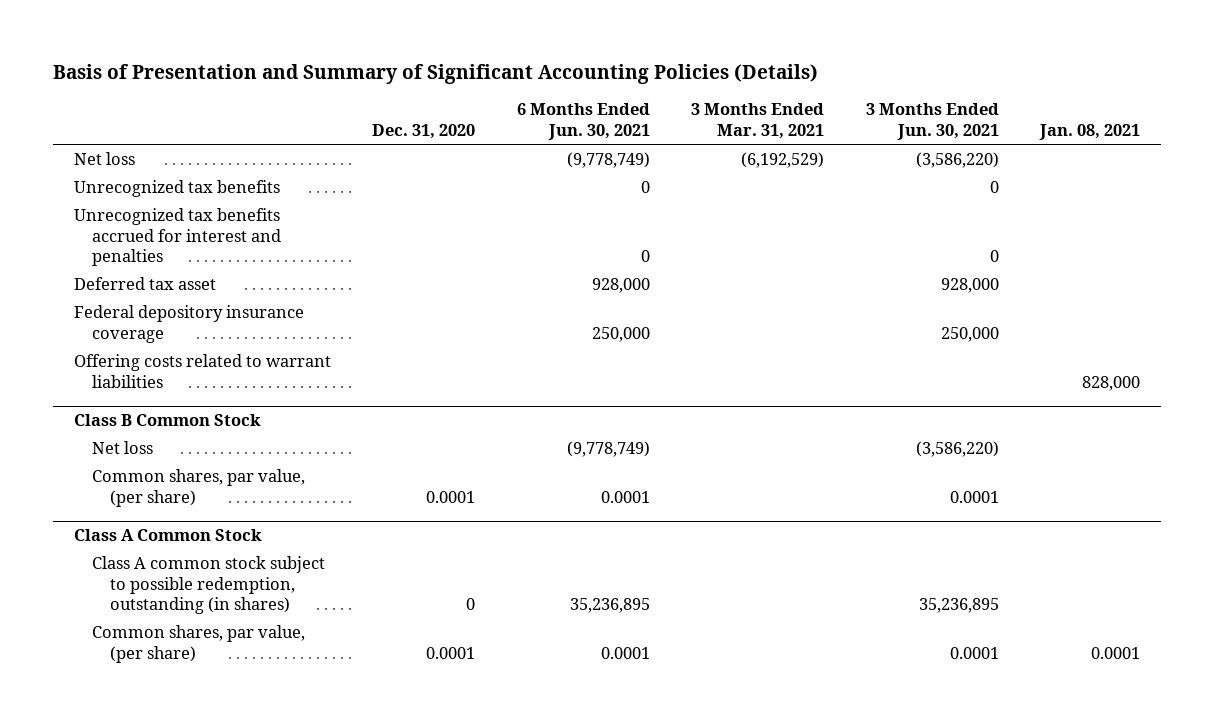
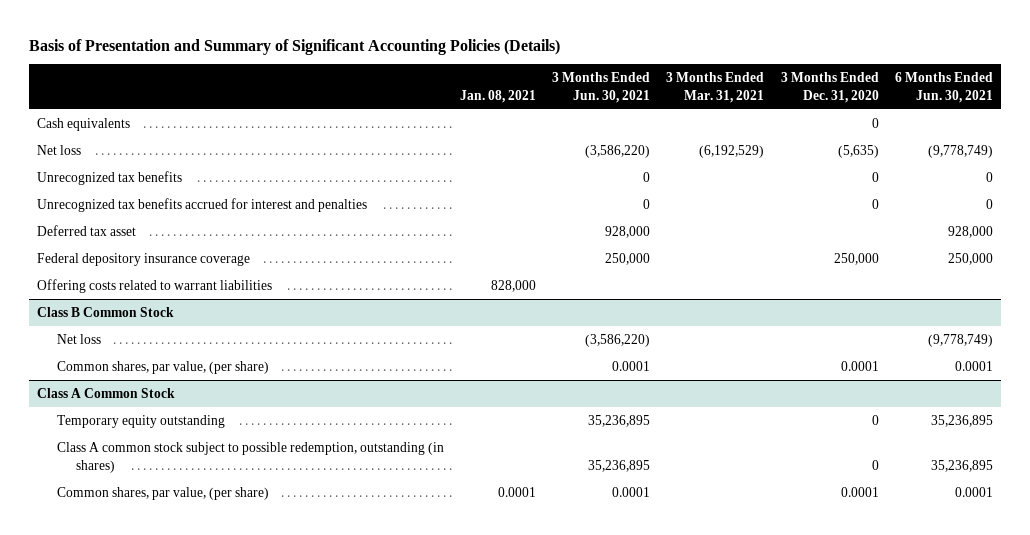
- | Dec. 31, 2020 | 6 Months Ended Jun. 30, 2021 | 3 Months Ended Mar. 31, 2021 | 3 Months Ended Jun. 30, 2021 | Jan. 08, 2021
+ | Jan. 08, 2021 | 3 Months Ended Jun. 30, 2021 | 3 Months Ended Mar. 31, 2021 | 3 Months Ended Dec. 31, 2020 | 6 Months Ended Jun. 30, 2021
+ Cash equivalents | | | | 0 |
@ Class A Common Stock
+ Temporary equity outstanding | | 35,236,895 | | 0 | 35,236,895

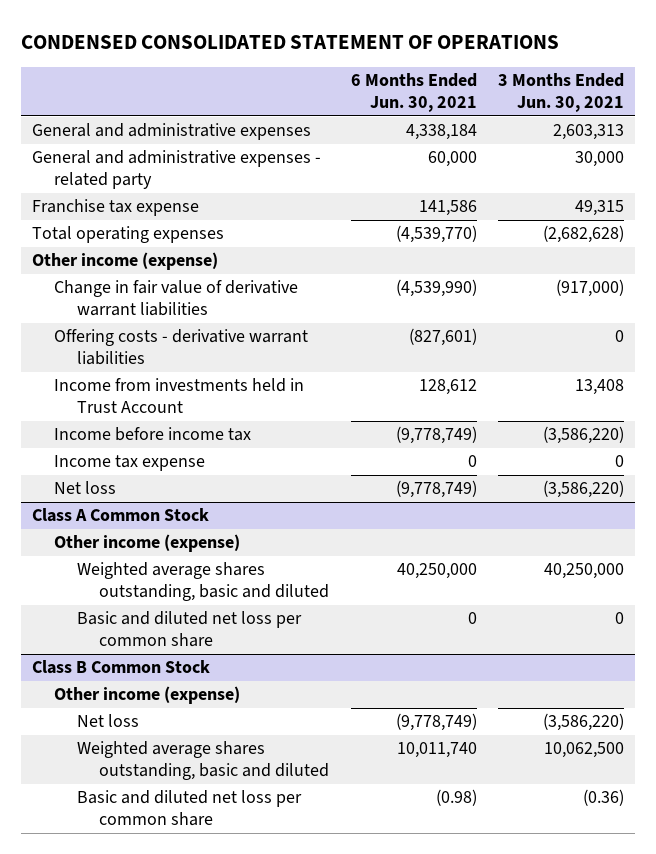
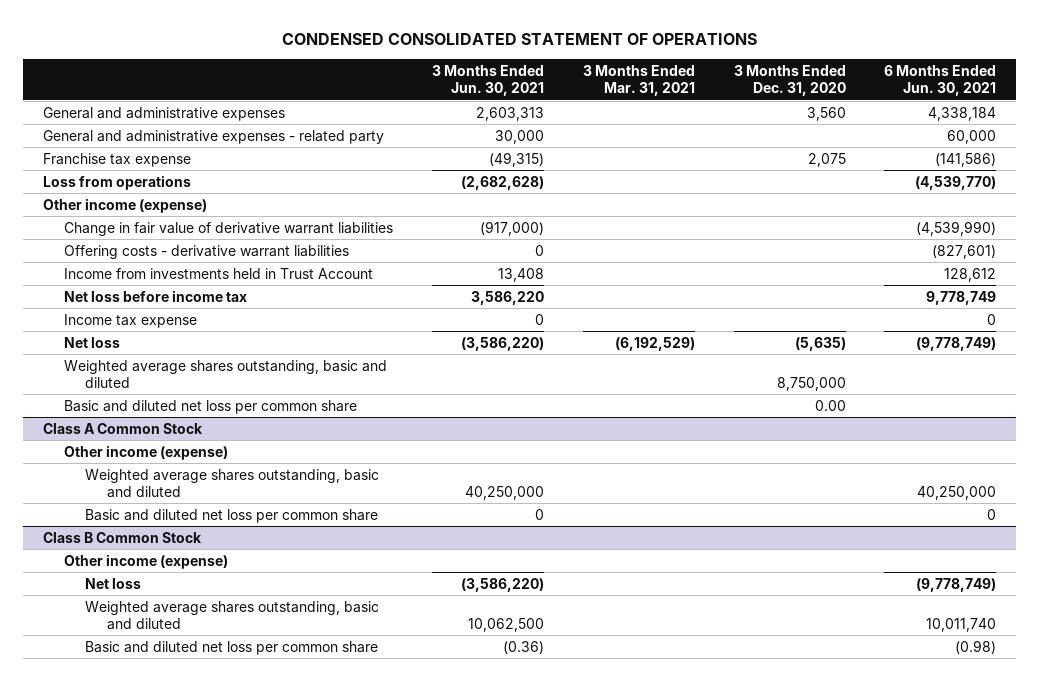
- | 6 Months Ended Jun. 30, 2021 | 3 Months Ended Jun. 30, 2021
+ | 3 Months Ended Jun. 30, 2021 | 3 Months Ended Mar. 31, 2021 | 3 Months Ended Dec. 31, 2020 | 6 Months Ended Jun. 30, 2021
- Franchise tax expense | 141,586 | 49,315
- Total operating expenses | (4,539,770) | (2,682,628)
+ Franchise tax expense | (49,315) | | 2,075 | (141,586)
+ Loss from operations | (2,682,628) | | | (4,539,770)
- Income before income tax | (9,778,749) | (3,586,220)
+ Net loss before income tax | 3,586,220 | | | 9,778,749
+ Weighted average shares outstanding, basic and diluted | | | 8,750,000 |
+ Basic and diluted net loss per common share | | | 0.00 |

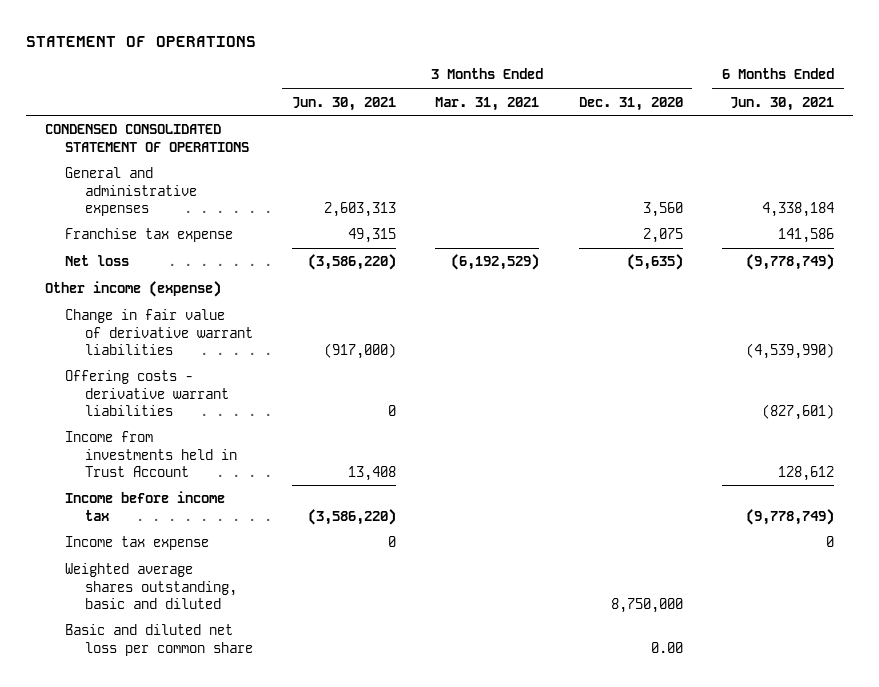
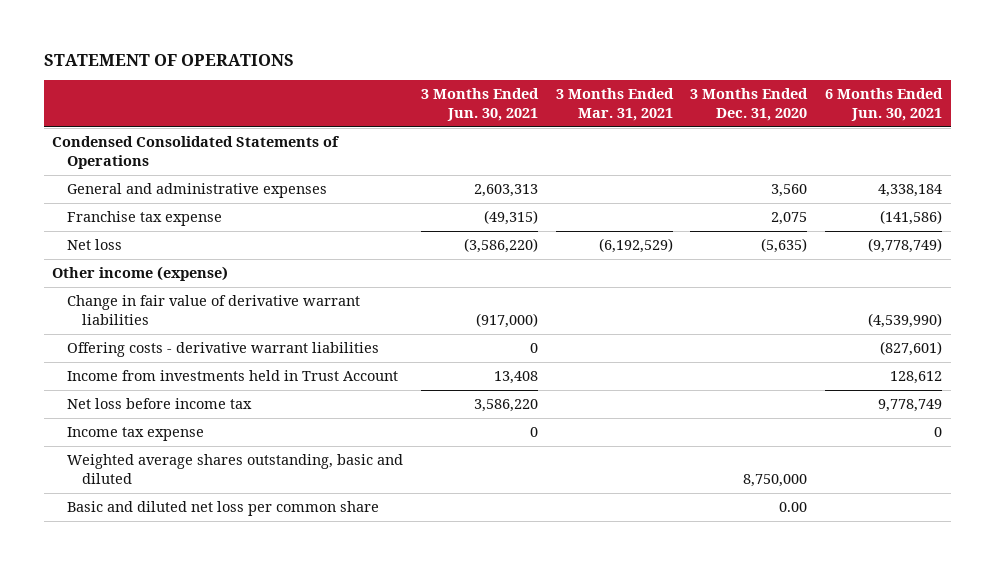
- CONDENSED CONSOLIDATED STATEMENT OF OPERATIONS
+ Condensed Consolidated Statements of Operations
- Franchise tax expense | 49,315 | | 2,075 | 141,586
+ Franchise tax expense | (49,315) | | 2,075 | (141,586)
- Income before income tax | (3,586,220) | | | (9,778,749)
+ Net loss before income tax | 3,586,220 | | | 9,778,749

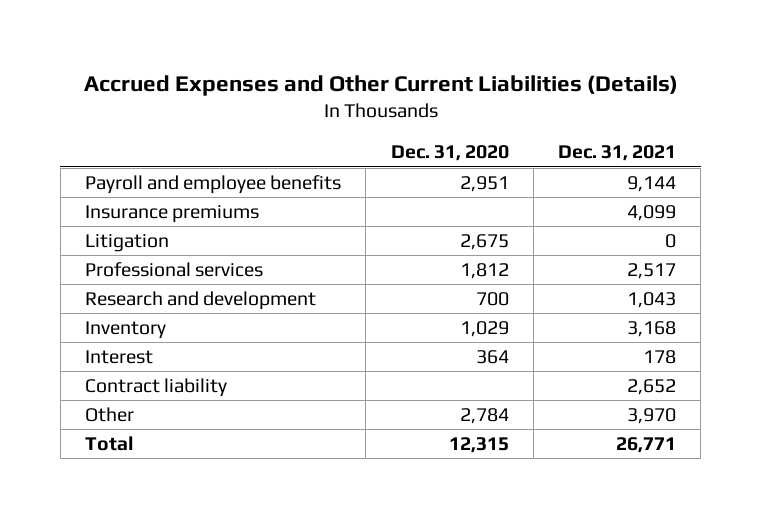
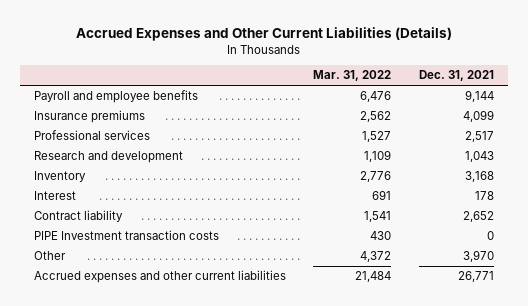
- | Dec. 31, 2020 | Dec. 31, 2021
+ | Mar. 31, 2022 | Dec. 31, 2021
- Litigation | 2,675 | 0
+ PIPE Investment transaction costs | 430 | 0
- Total | 12,315 | 26,771
+ Accrued expenses and other current liabilities | 21,484 | 26,771

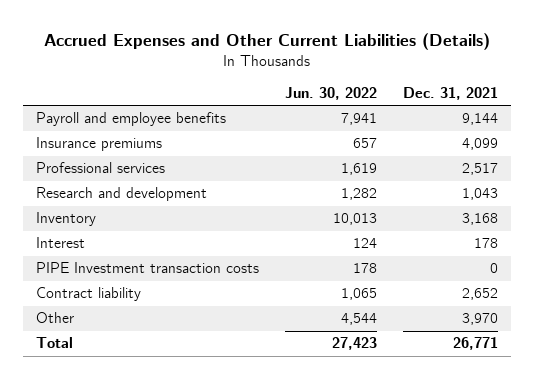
- | Mar. 31, 2022 | Dec. 31, 2021
+ | Jun. 30, 2022 | Dec. 31, 2021
moved down: Contract liability | 1,065 | 2,652
- Accrued expenses and other current liabilities | 21,484 | 26,771
+ Total | 27,423 | 26,771

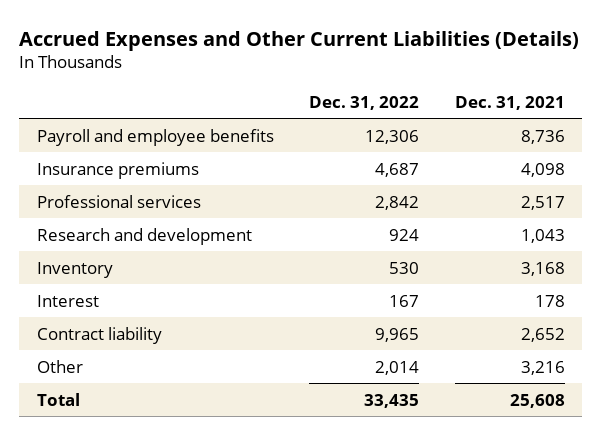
- | Jun. 30, 2022 | Dec. 31, 2021
+ | Dec. 31, 2022 | Dec. 31, 2021
- Payroll and employee benefits | 7,941 | 9,144
- Insurance premiums | 657 | 4,099
+ Payroll and employee benefits | 12,306 | 8,736
+ Insurance premiums | 4,687 | 4,098
- PIPE Investment transaction costs | 178 | 0
- Other | 4,544 | 3,970
- Total | 27,423 | 26,771
+ Other | 2,014 | 3,216
+ Total | 33,435 | 25,608

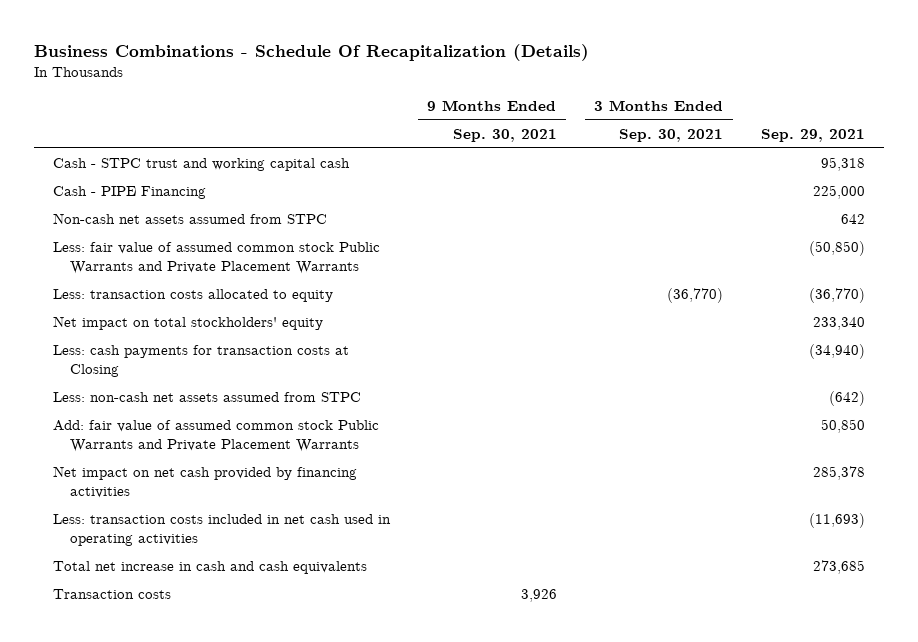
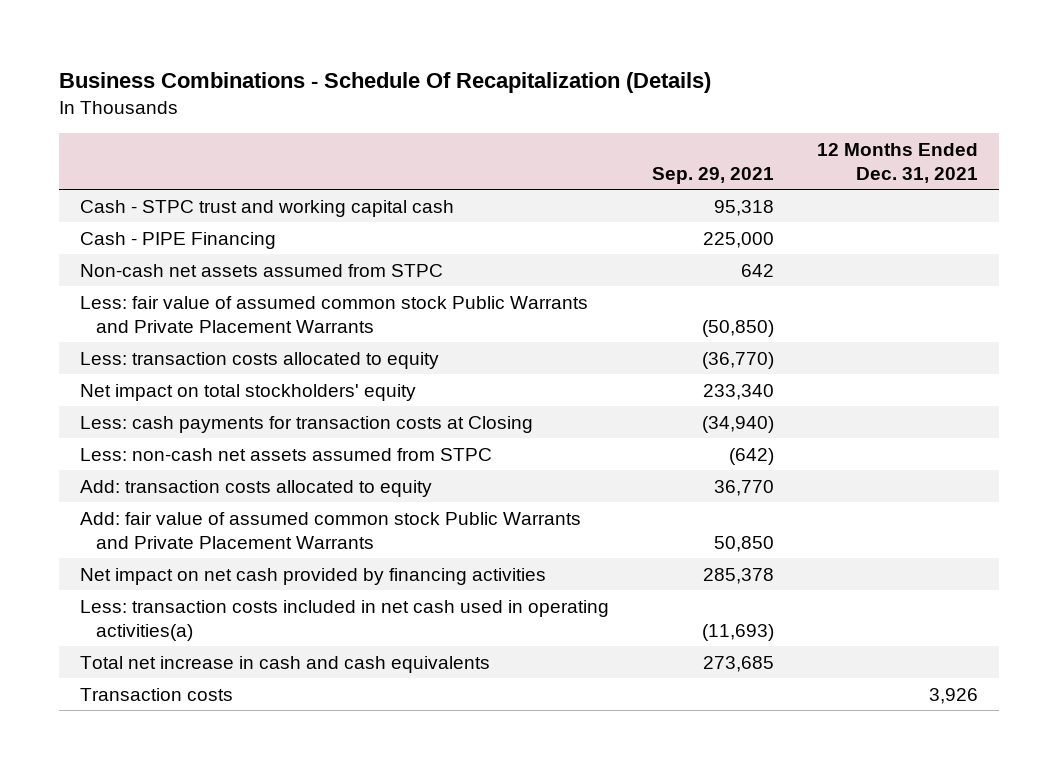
- | 9 Months Ended Sep. 30, 2021 | 3 Months Ended Sep. 30, 2021 | Sep. 29, 2021
+ | Sep. 29, 2021 | 12 Months Ended Dec. 31, 2021
+ Add: transaction costs allocated to equity | 36,770 |
- Less: transaction costs included in net cash used in operating activities | | | (11,693)
+ Less: transaction costs included in net cash used in operating activities(a) | (11,693) |

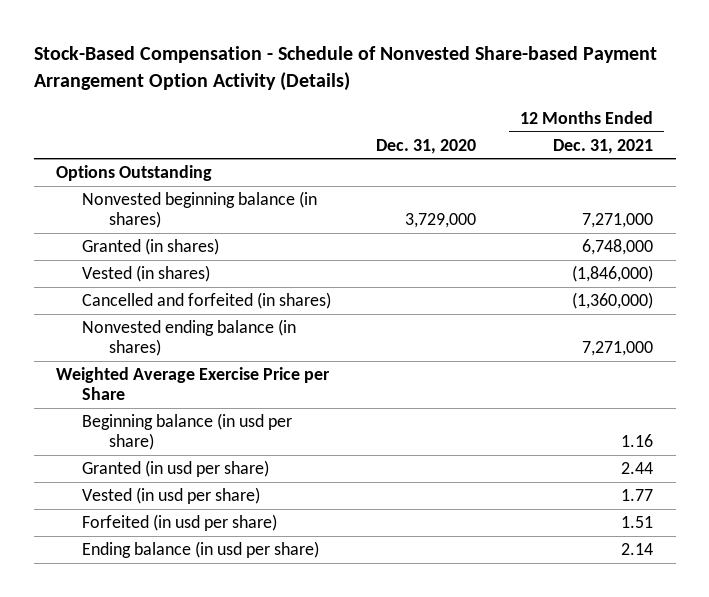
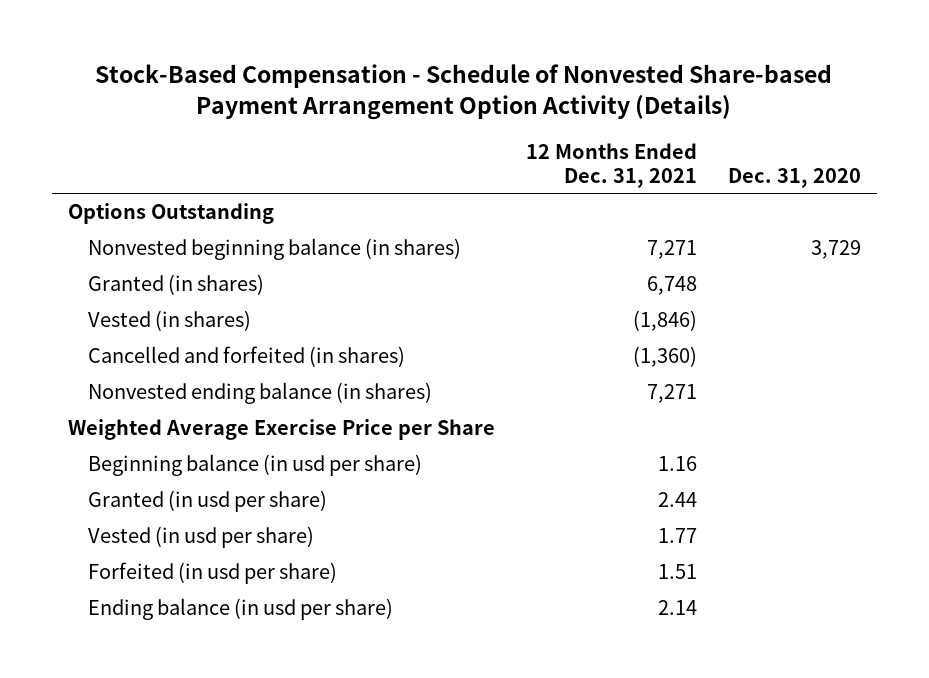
- | Dec. 31, 2020 | 12 Months Ended Dec. 31, 2021
+ | 12 Months Ended Dec. 31, 2021 | Dec. 31, 2020
- Nonvested beginning balance (in shares) | 3,729,000 | 7,271,000
- Granted (in shares) | | 6,748,000
- Vested (in shares) | | (1,846,000)
- Cancelled and forfeited (in shares) | | (1,360,000)
- Nonvested ending balance (in shares) | | 7,271,000
+ Nonvested beginning balance (in shares) | 7,271 | 3,729
+ Granted (in shares) | 6,748 |
+ Vested (in shares) | (1,846) |
+ Cancelled and forfeited (in shares) | (1,360) |
+ Nonvested ending balance (in shares) | 7,271 |

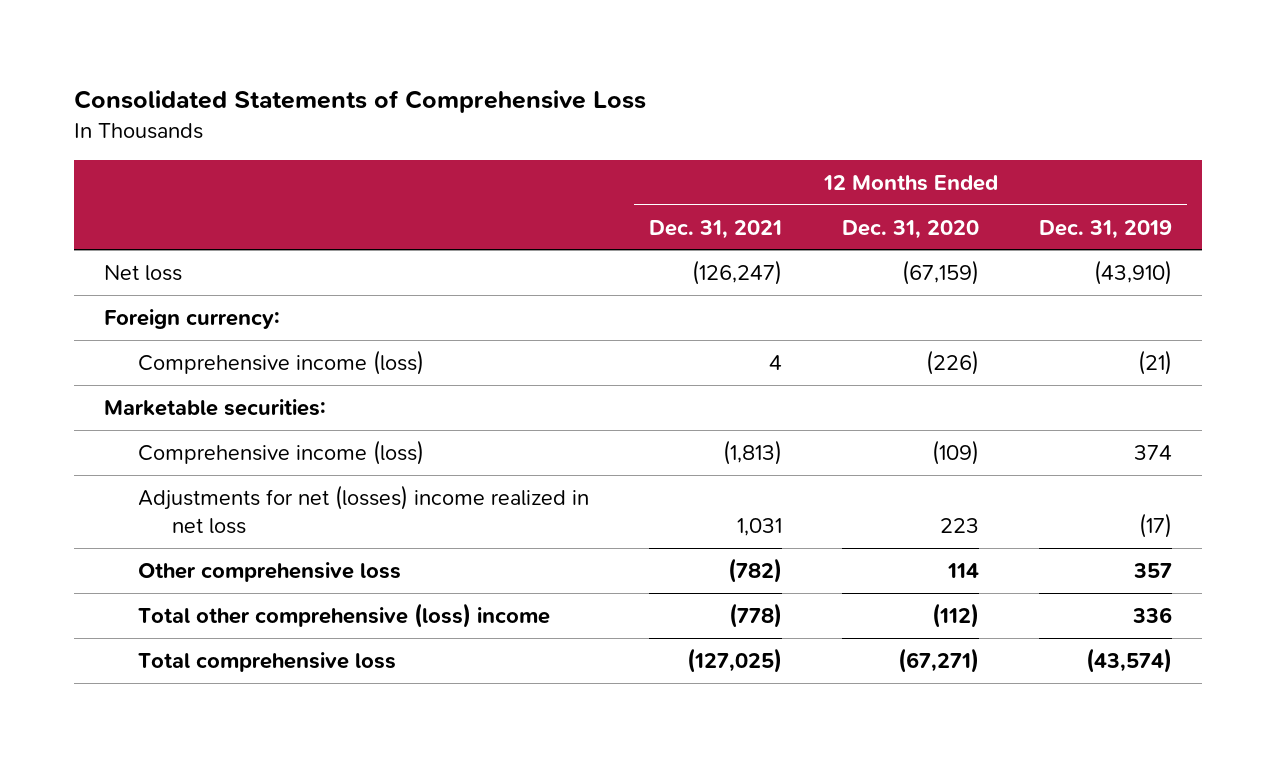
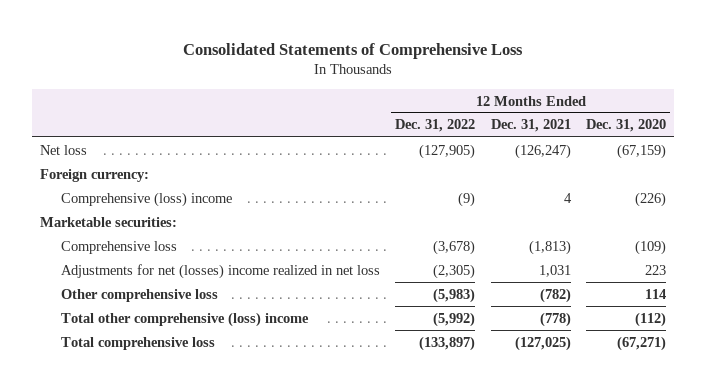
- | 12 Months Ended Dec. 31, 2021 | 12 Months Ended Dec. 31, 2020 | 12 Months Ended Dec. 31, 2019
+ | 12 Months Ended Dec. 31, 2022 | 12 Months Ended Dec. 31, 2021 | 12 Months Ended Dec. 31, 2020
- Comprehensive income (loss) | 4 | (226) | (21)
+ Comprehensive (loss) income | (9) | 4 | (226)
- Comprehensive income (loss) | (1,813) | (109) | 374
+ Comprehensive loss | (3,678) | (1,813) | (109)

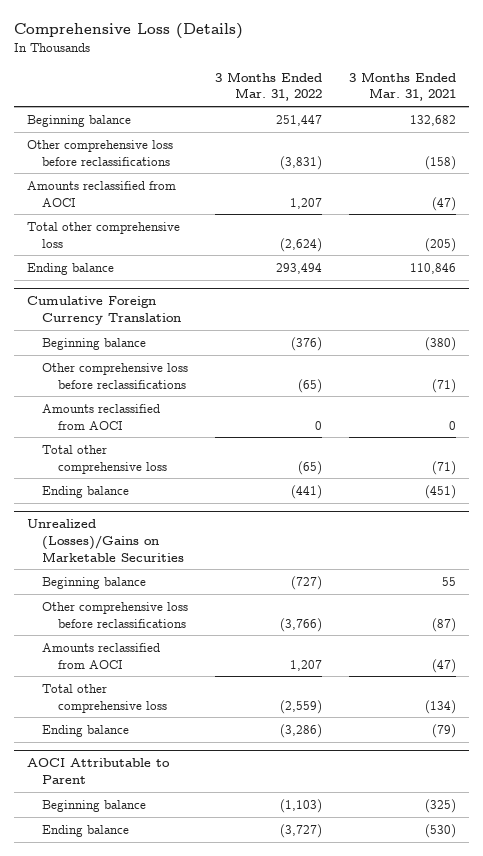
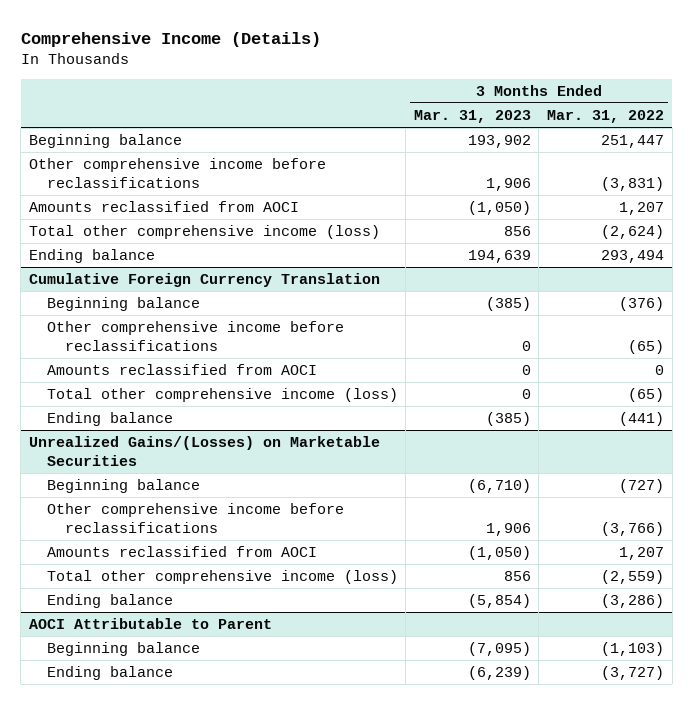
- Comprehensive Loss (Details)
+ Comprehensive Income (Details)
- | 3 Months Ended Mar. 31, 2022 | 3 Months Ended Mar. 31, 2021
+ | 3 Months Ended Mar. 31, 2023 | 3 Months Ended Mar. 31, 2022
- Other comprehensive loss before reclassifications | (3,831) | (158)
+ Other comprehensive income before reclassifications | 1,906 | (3,831)
- Total other comprehensive loss | (2,624) | (205)
+ Total other comprehensive income (loss) | 856 | (2,624)
@ Cumulative Foreign Currency Translation
- Other comprehensive loss before reclassifications | (65) | (71)
+ Other comprehensive income before reclassifications | 0 | (65)
- Total other comprehensive loss | (65) | (71)
+ Total other comprehensive income (loss) | 0 | (65)
- Unrealized (Losses)/Gains on Marketable Securities
+ Unrealized Gains/(Losses) on Marketable Securities
- Other comprehensive loss before reclassifications | (3,766) | (87)
+ Other comprehensive income before reclassifications | 1,906 | (3,766)
- Total other comprehensive loss | (2,559) | (134)
+ Total other comprehensive income (loss) | 856 | (2,559)

